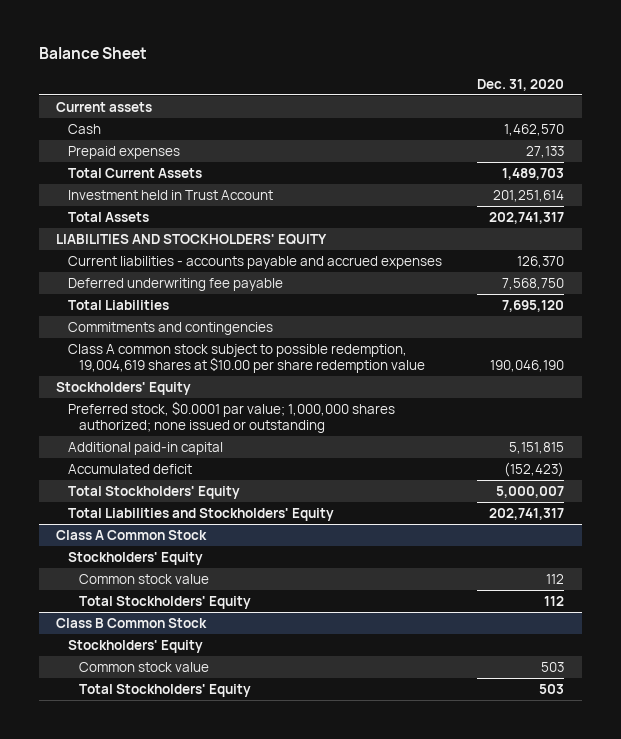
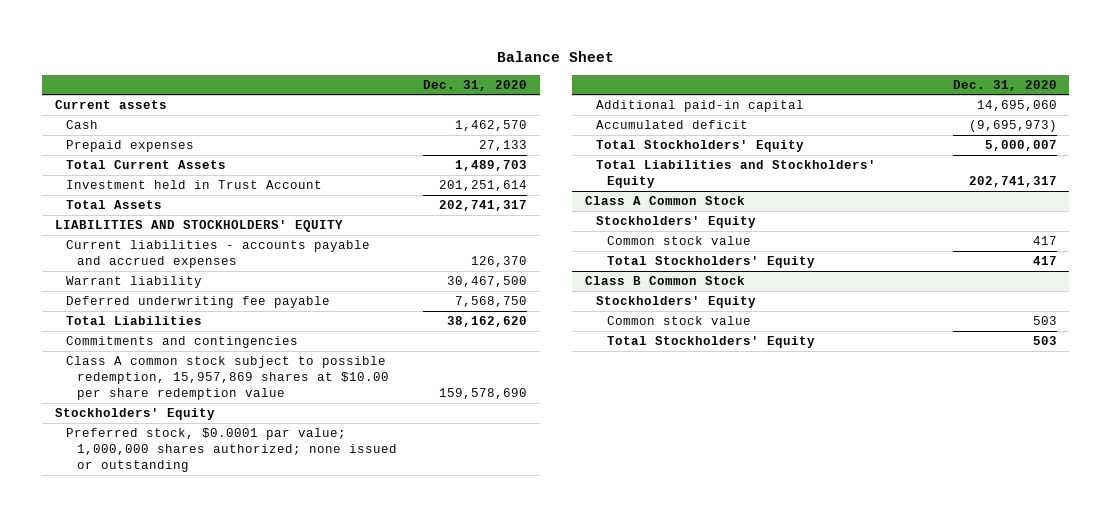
+ Warrant liability | 30,467,500
- Total Liabilities | 7,695,120
+ Total Liabilities | 38,162,620
- Class A common stock subject to possible redemption, 19,004,619 shares at $10.00 per share redemption value | 190,046,190
+ Class A common stock subject to possible redemption, 15,957,869 shares at $10.00 per share redemption value | 159,578,690
- Additional paid-in capital | 5,151,815
- Accumulated deficit | (152,423)
+ Additional paid-in capital | 14,695,060
+ Accumulated deficit | (9,695,973)
@ Class A Common Stock
- Common stock value | 112
- Total Stockholders' Equity | 112
+ Common stock value | 417
+ Total Stockholders' Equity | 417

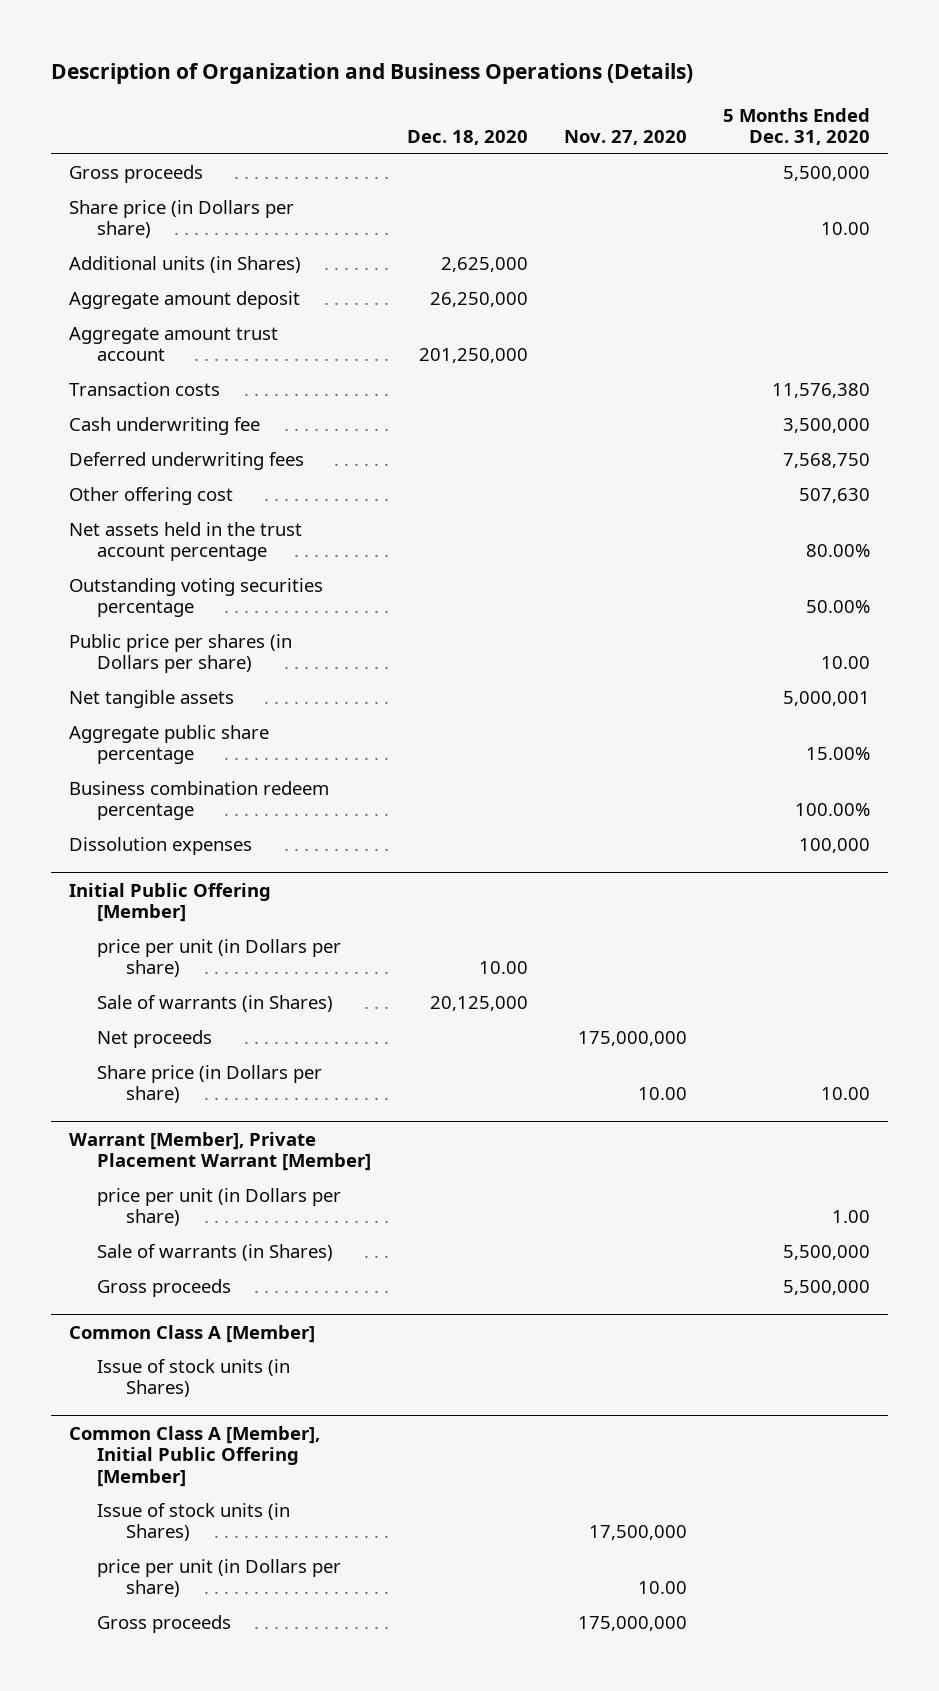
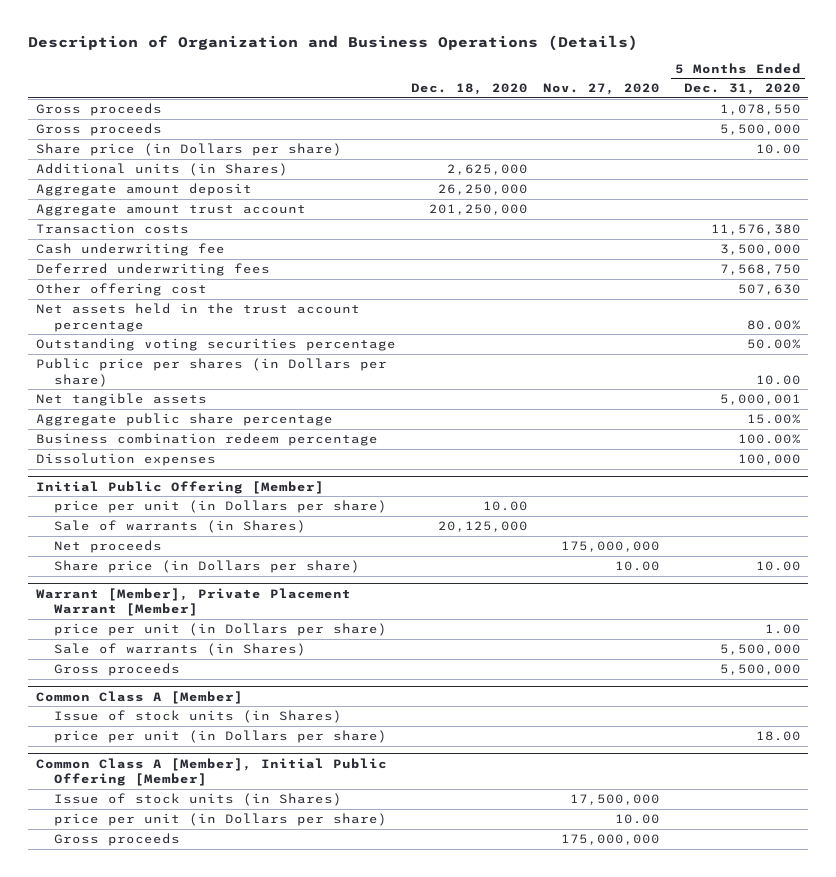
+ Gross proceeds | | | 1,078,550
@ Common Class A [Member]
+ price per unit (in Dollars per share) | | | 18.00

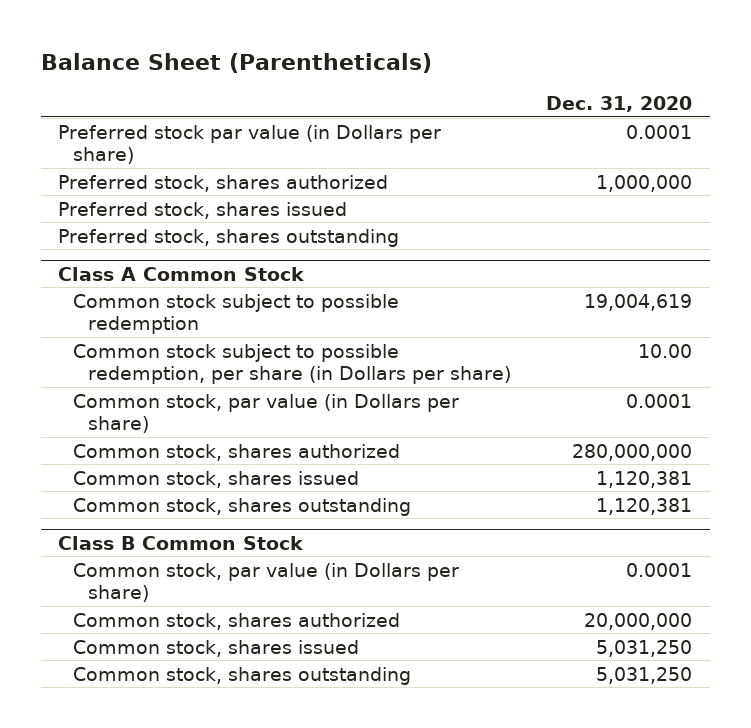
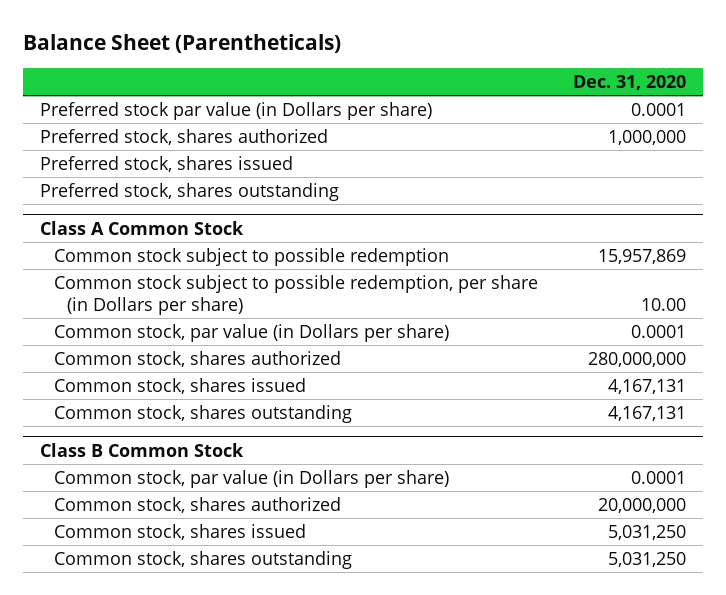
@ Class A Common Stock
- Common stock subject to possible redemption | 19,004,619
+ Common stock subject to possible redemption | 15,957,869
- Common stock, shares issued | 1,120,381
- Common stock, shares outstanding | 1,120,381
+ Common stock, shares issued | 4,167,131
+ Common stock, shares outstanding | 4,167,131

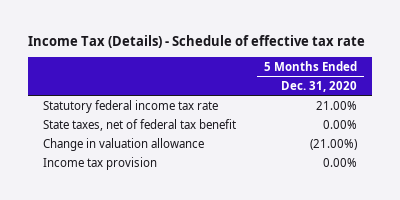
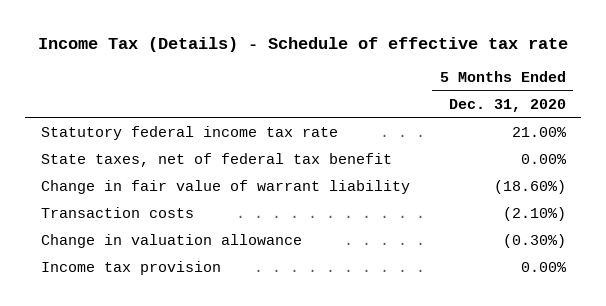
- Change in valuation allowance | (21.00%)
+ Change in fair value of warrant liability | (18.60%)
+ Transaction costs | (2.10%)
+ Change in valuation allowance | (0.30%)

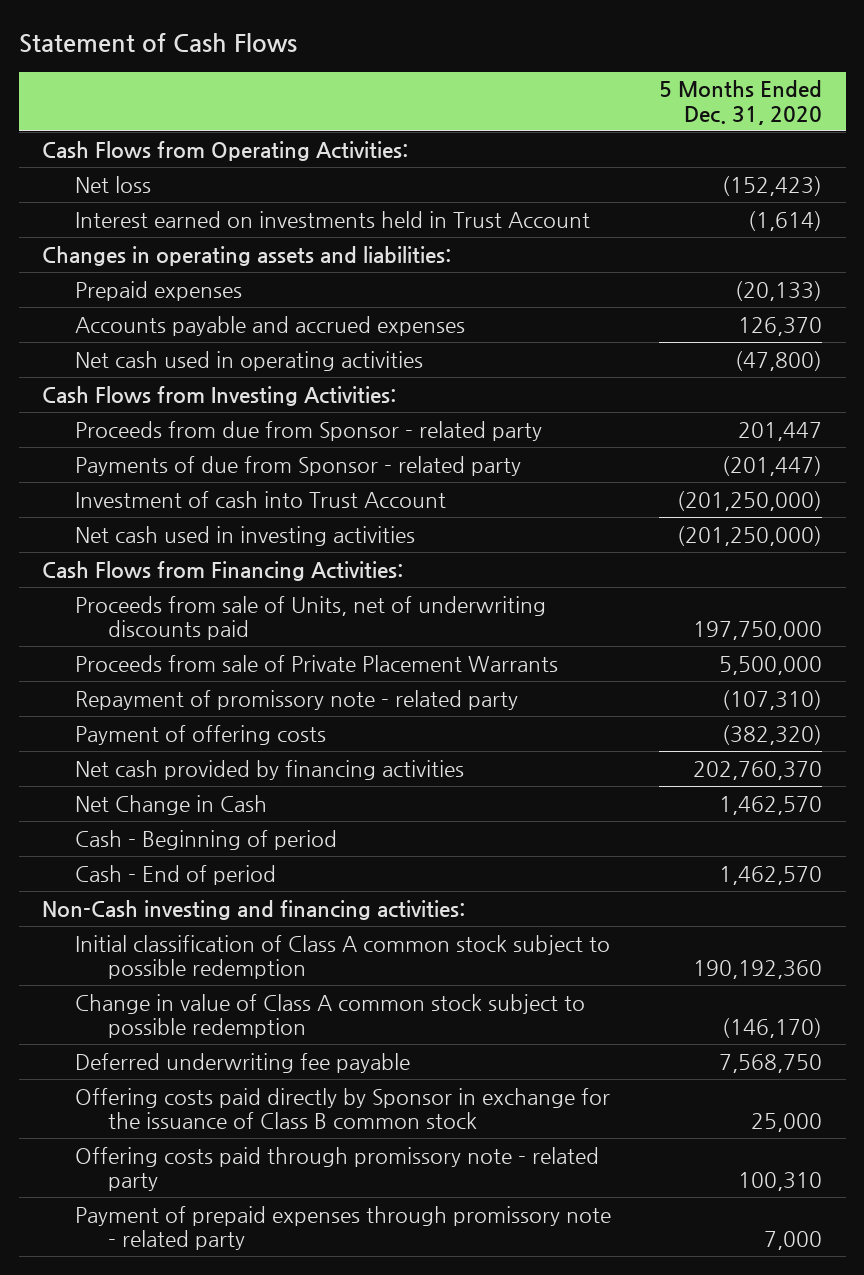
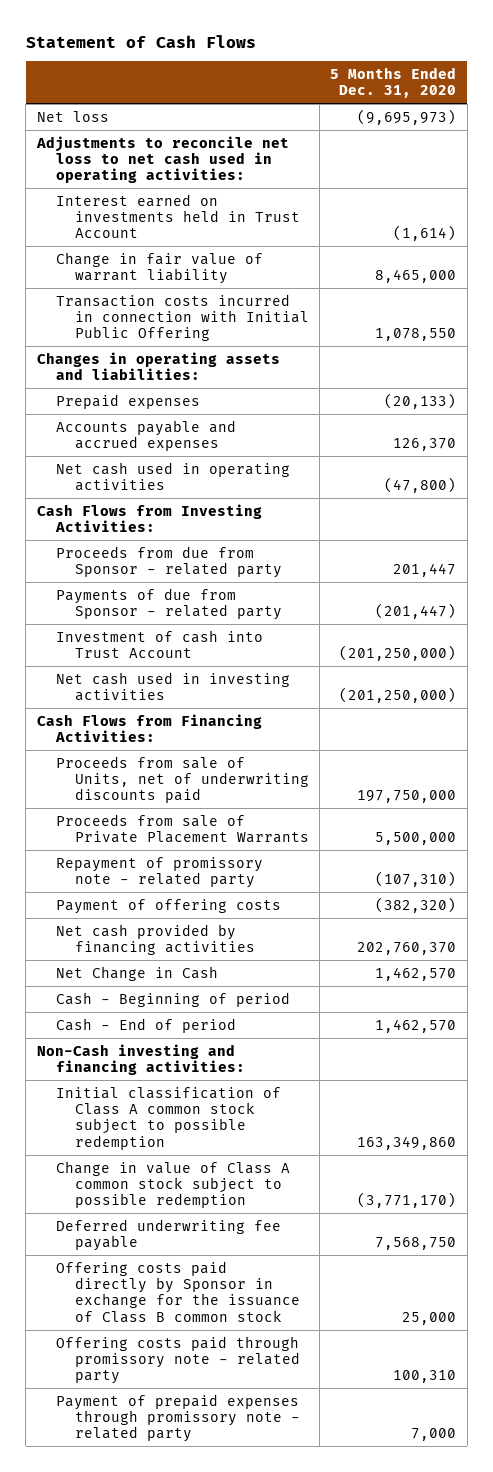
- Cash Flows from Operating Activities:
- Net loss | (152,423)
+ Net loss | (9,695,973)
+ Adjustments to reconcile net loss to net cash used in operating activities:
+ Change in fair value of warrant liability | 8,465,000
+ Transaction costs incurred in connection with Initial Public Offering | 1,078,550
- Initial classification of Class A common stock subject to possible redemption | 190,192,360
- Change in value of Class A common stock subject to possible redemption | (146,170)
+ Initial classification of Class A common stock subject to possible redemption | 163,349,860
+ Change in value of Class A common stock subject to possible redemption | (3,771,170)

